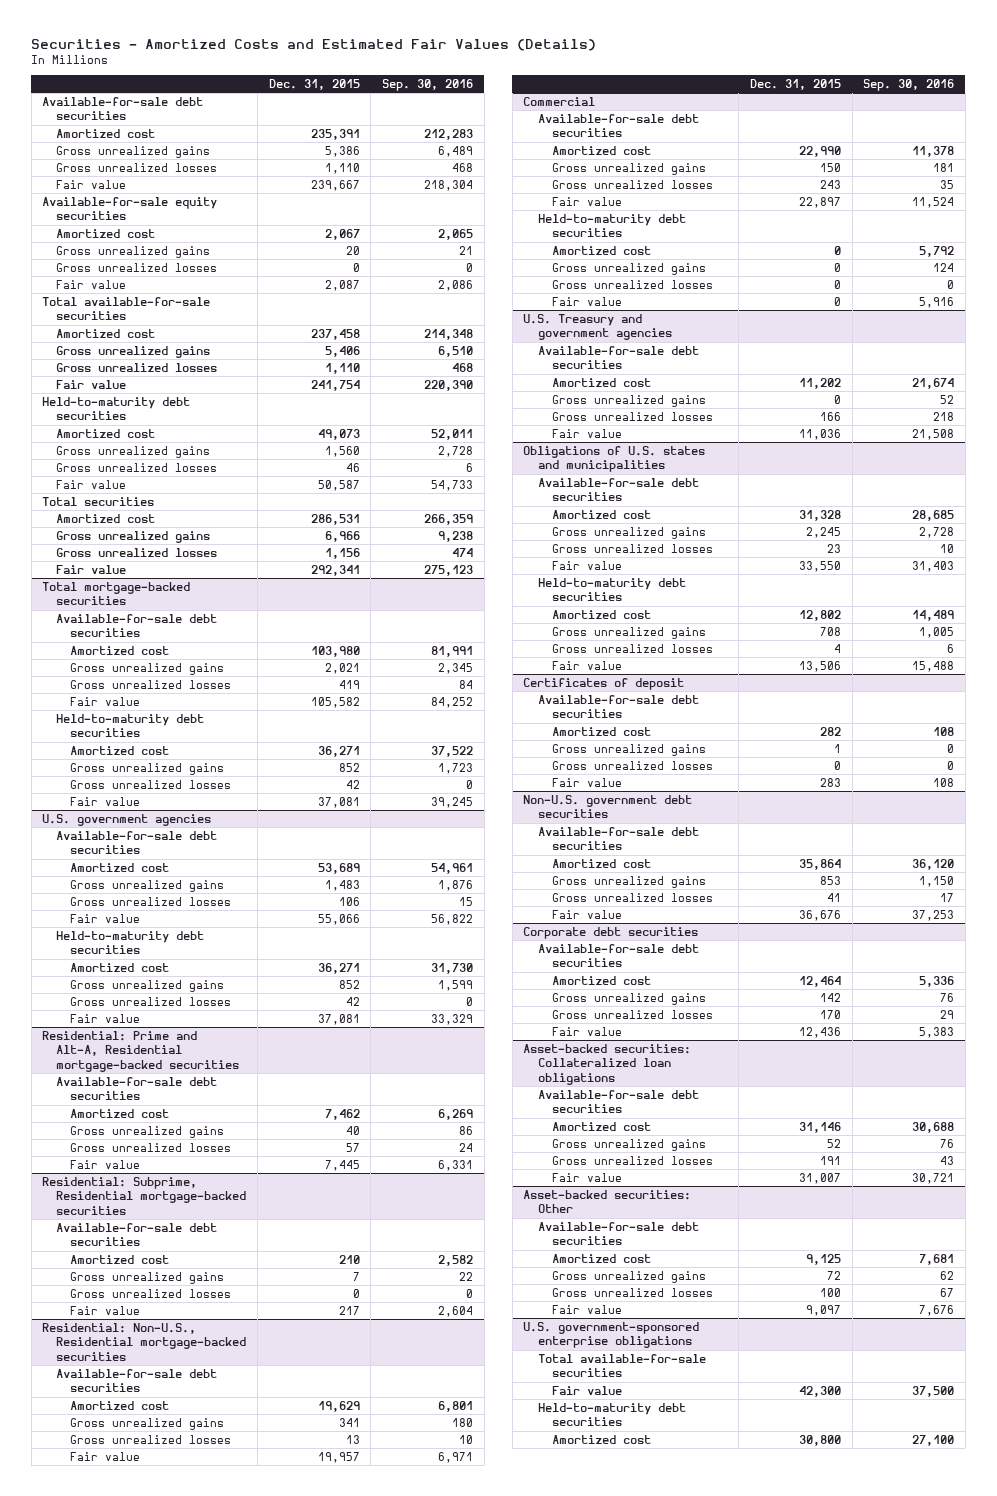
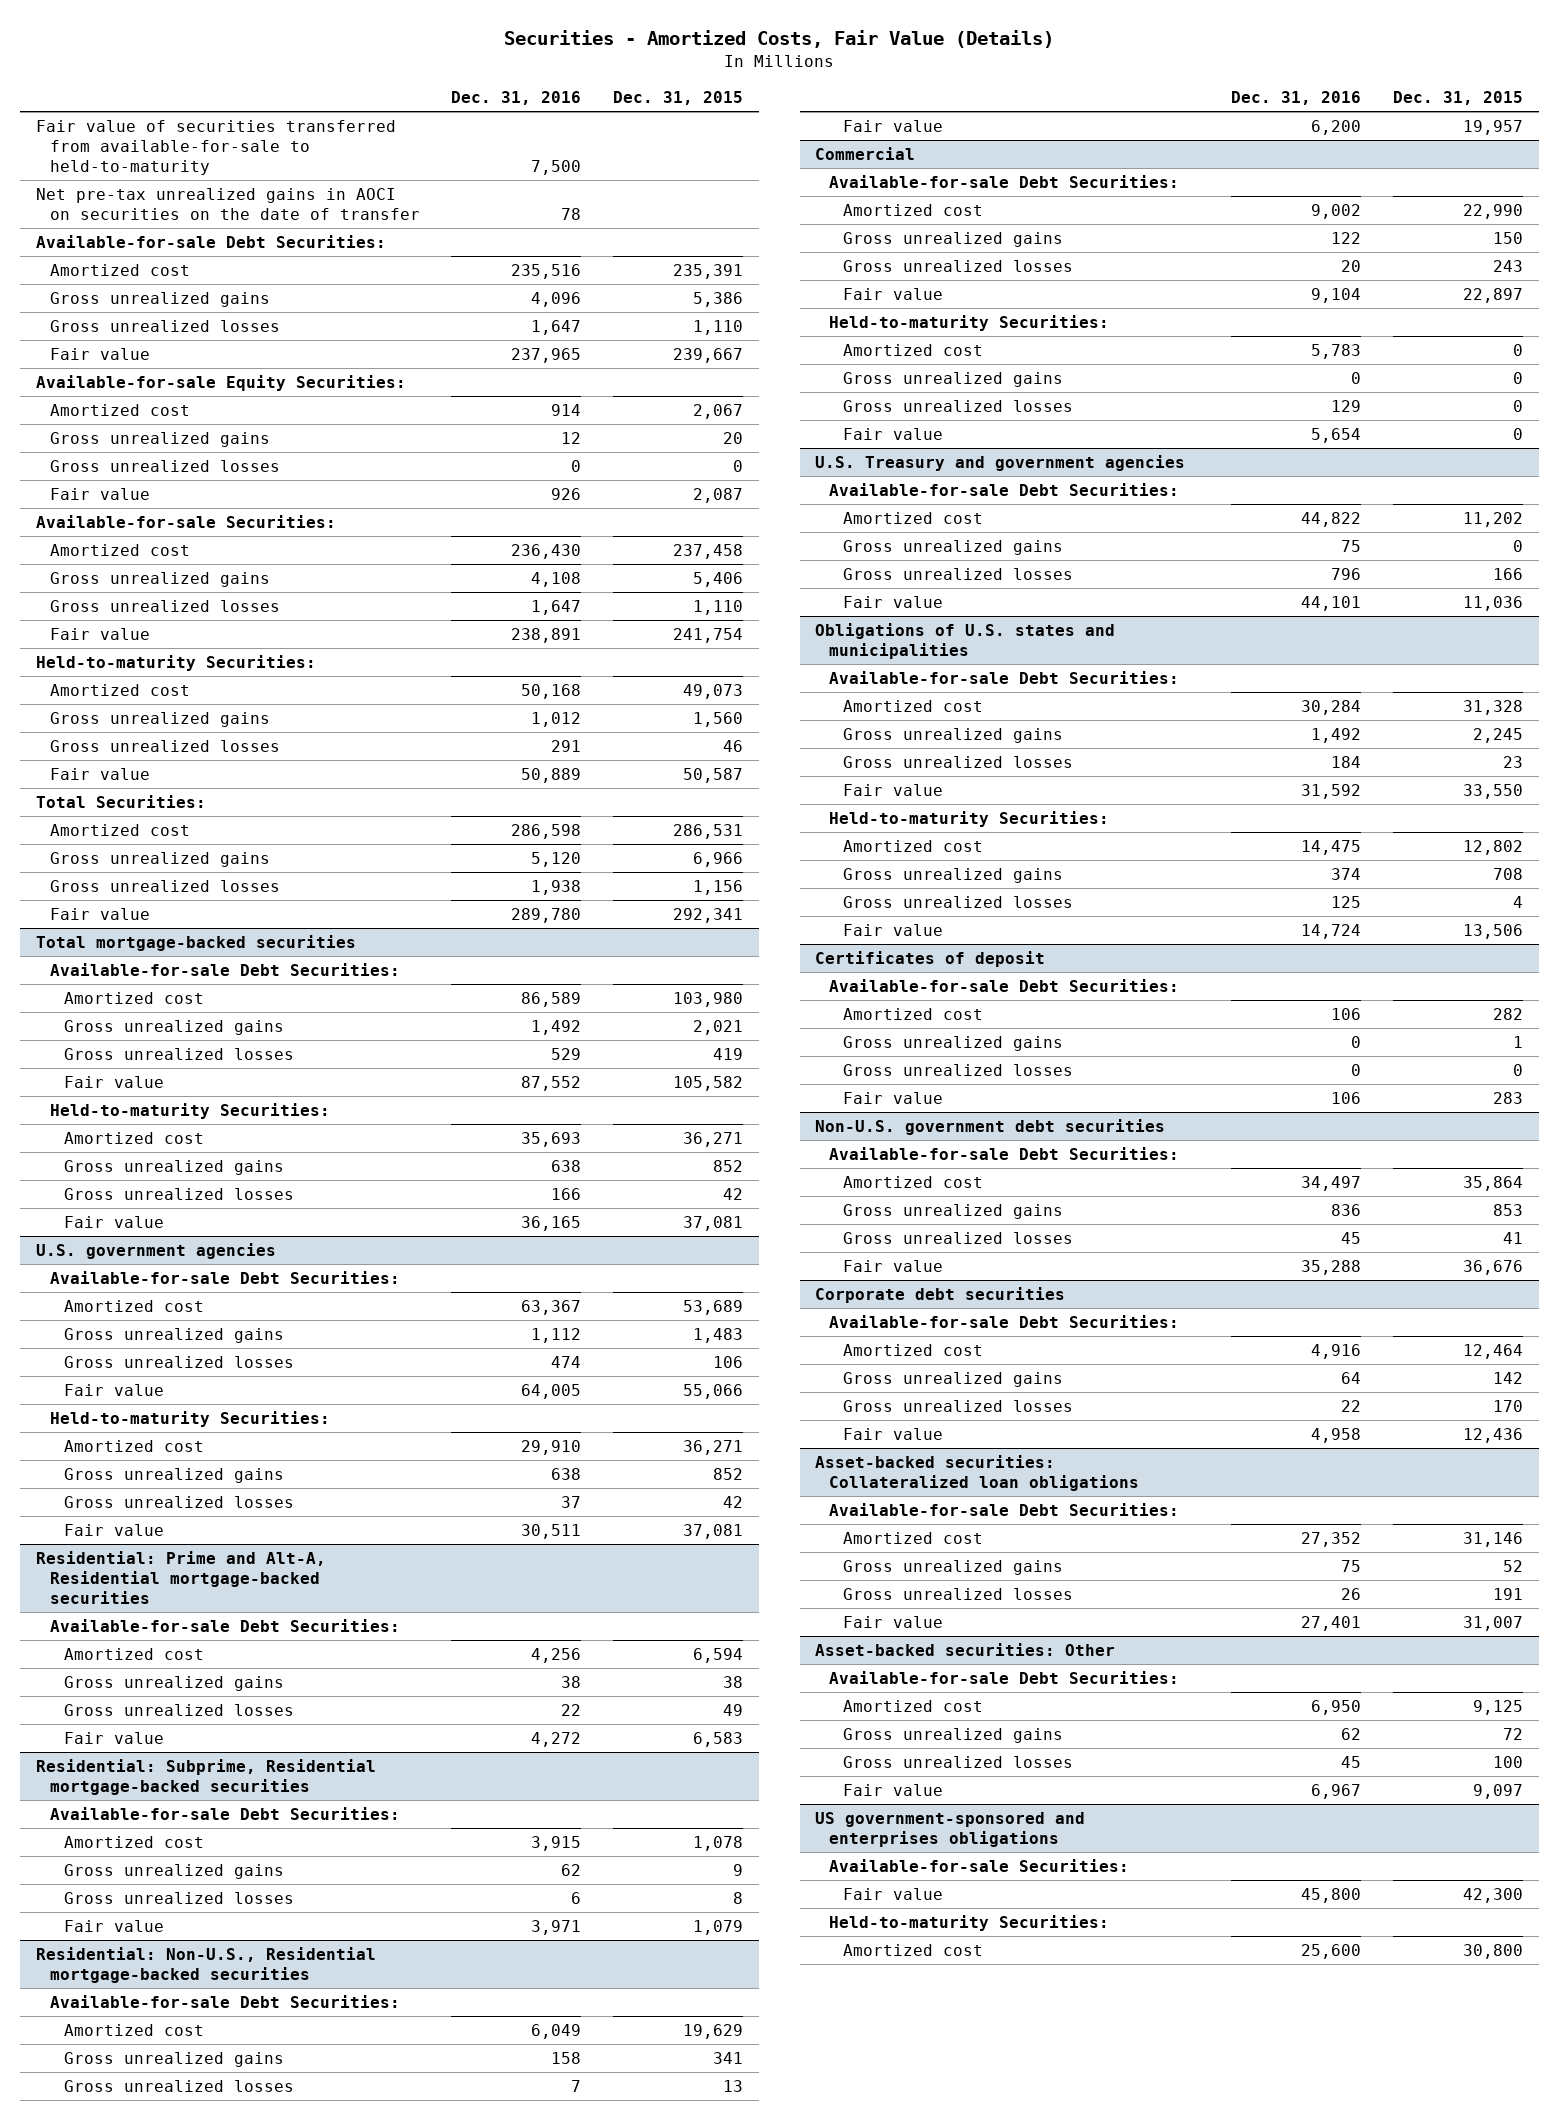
- Securities - Amortized Costs and Estimated Fair Values (Details)
+ Securities - Amortized Costs, Fair Value (Details)
- | Dec. 31, 2015 | Sep. 30, 2016
+ | Dec. 31, 2016 | Dec. 31, 2015
- Available-for-sale debt securities
+ Fair value of securities transferred from available-for-sale to held-to-maturity | 7,500 |
+ Net pre-tax unrealized gains in AOCI on securities on the date of transfer | 78 |
+ Available-for-sale Debt Securities:
- Available-for-sale equity securities
+ Available-for-sale Equity Securities:
- Total available-for-sale securities
+ Available-for-sale Securities:
- Held-to-maturity debt securities
+ Held-to-maturity Securities:
- Total securities
+ Total Securities:
@ Total mortgage-backed securities
- Available-for-sale debt securities
+ Available-for-sale Debt Securities:
- Held-to-maturity debt securities
+ Held-to-maturity Securities:
@ U.S. government agencies
- Available-for-sale debt securities
+ Available-for-sale Debt Securities:
- Held-to-maturity debt securities
+ Held-to-maturity Securities:
@ Residential: Prime and Alt-A, Residential mortgage-backed securities
- Available-for-sale debt securities
- Amortized cost | 7,462 | 6,269
- Gross unrealized gains | 40 | 86
- Gross unrealized losses | 57 | 24
- Fair value | 7,445 | 6,331
+ Available-for-sale Debt Securities:
+ Amortized cost | 4,256 | 6,594
+ Gross unrealized gains | 38 | 38
+ Gross unrealized losses | 22 | 49
+ Fair value | 4,272 | 6,583
@ Residential: Subprime, Residential mortgage-backed securities
- Available-for-sale debt securities
- Amortized cost | 210 | 2,582
- Gross unrealized gains | 7 | 22
- Gross unrealized losses | 0 | 0
- Fair value | 217 | 2,604
+ Available-for-sale Debt Securities:
+ Amortized cost | 3,915 | 1,078
+ Gross unrealized gains | 62 | 9
+ Gross unrealized losses | 6 | 8
+ Fair value | 3,971 | 1,079
@ Residential: Non-U.S., Residential mortgage-backed securities
- Available-for-sale debt securities
+ Available-for-sale Debt Securities:
@ Commercial
- Available-for-sale debt securities
+ Available-for-sale Debt Securities:
- Held-to-maturity debt securities
+ Held-to-maturity Securities:
@ U.S. Treasury and government agencies
- Available-for-sale debt securities
+ Available-for-sale Debt Securities:
@ Obligations of U.S. states and municipalities
- Available-for-sale debt securities
+ Available-for-sale Debt Securities:
- Held-to-maturity debt securities
+ Held-to-maturity Securities:
@ Certificates of deposit
- Available-for-sale debt securities
+ Available-for-sale Debt Securities:
@ Non-U.S. government debt securities
- Available-for-sale debt securities
+ Available-for-sale Debt Securities:
@ Corporate debt securities
- Available-for-sale debt securities
+ Available-for-sale Debt Securities:
@ Asset-backed securities: Collateralized loan obligations
- Available-for-sale debt securities
+ Available-for-sale Debt Securities:
@ Asset-backed securities: Other
- Available-for-sale debt securities
+ Available-for-sale Debt Securities:
- U.S. government-sponsored enterprise obligations
- Total available-for-sale securities
+ US government-sponsored and enterprises obligations
+ Available-for-sale Securities:
- Held-to-maturity debt securities
+ Held-to-maturity Securities:

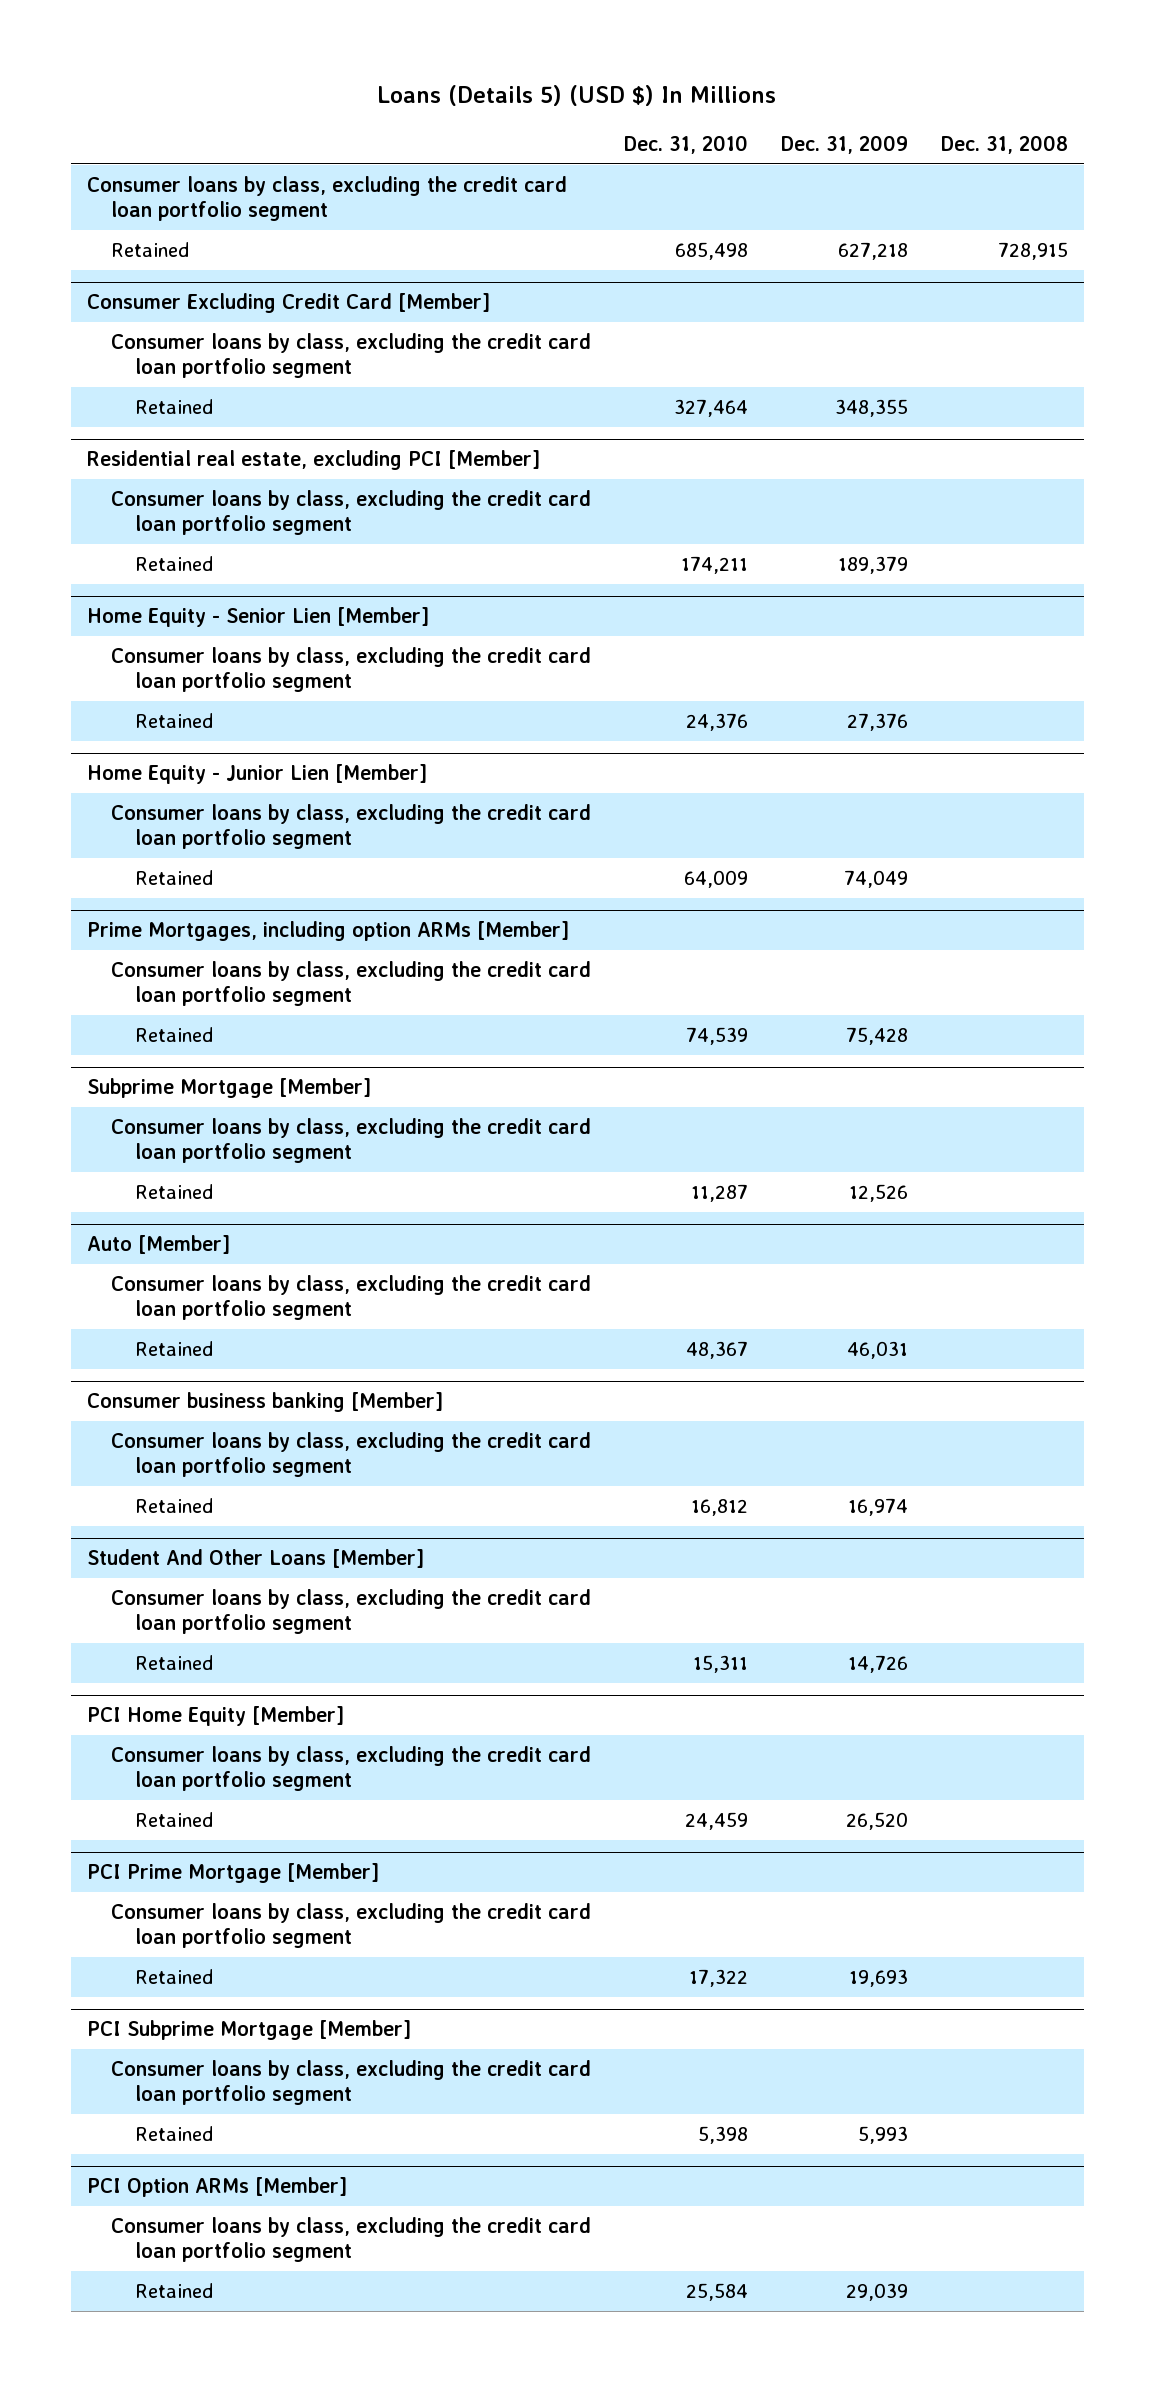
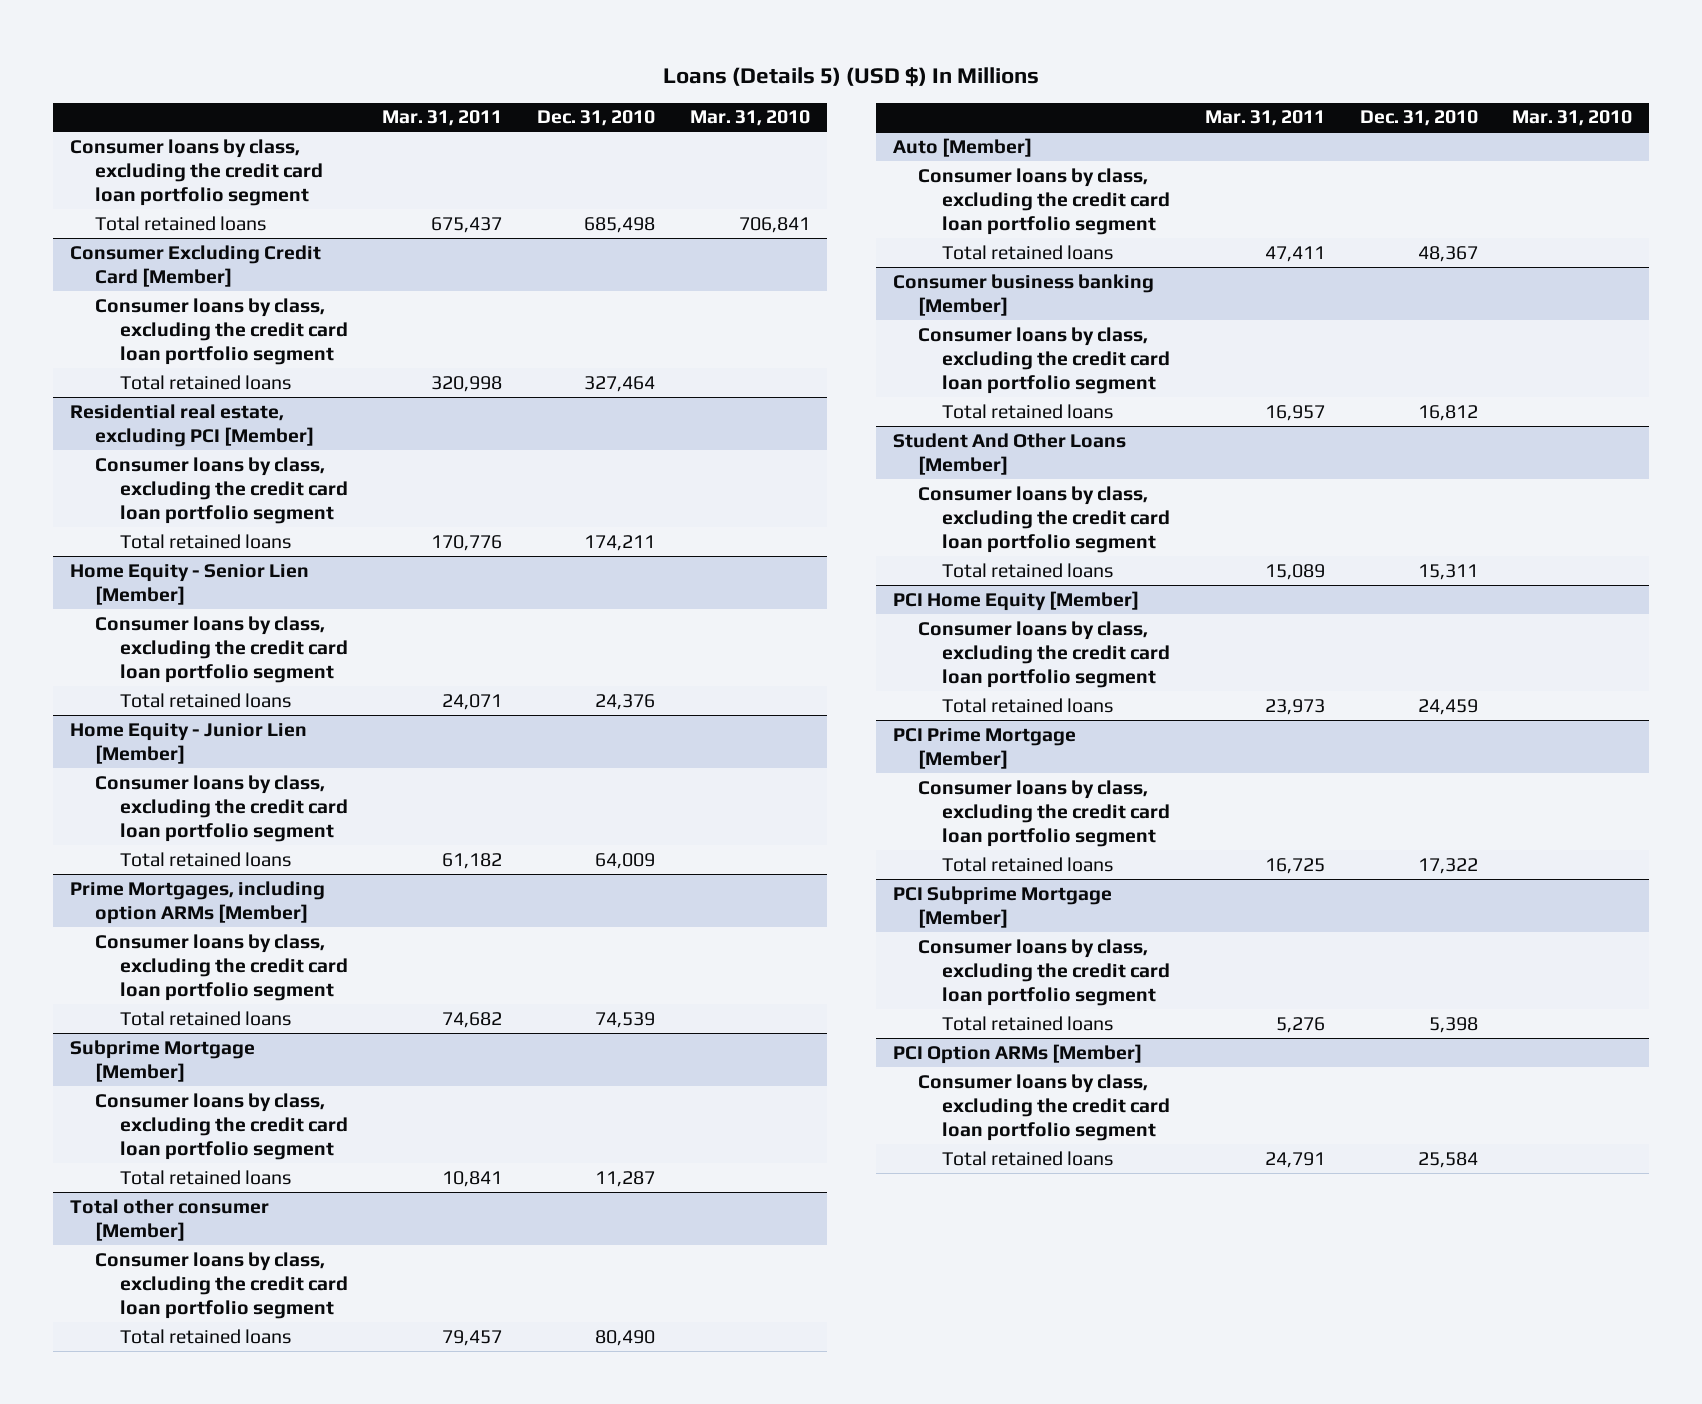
- | Dec. 31, 2010 | Dec. 31, 2009 | Dec. 31, 2008
+ | Mar. 31, 2011 | Dec. 31, 2010 | Mar. 31, 2010
- Retained | 685,498 | 627,218 | 728,915
+ Total retained loans | 675,437 | 685,498 | 706,841
@ Consumer Excluding Credit Card [Member]
- Retained | 327,464 | 348,355 |
+ Total retained loans | 320,998 | 327,464 |
@ Residential real estate, excluding PCI [Member]
- Retained | 174,211 | 189,379 |
+ Total retained loans | 170,776 | 174,211 |
@ Home Equity - Senior Lien [Member]
- Retained | 24,376 | 27,376 |
+ Total retained loans | 24,071 | 24,376 |
@ Home Equity - Junior Lien [Member]
- Retained | 64,009 | 74,049 |
+ Total retained loans | 61,182 | 64,009 |
@ Prime Mortgages, including option ARMs [Member]
- Retained | 74,539 | 75,428 |
+ Total retained loans | 74,682 | 74,539 |
@ Subprime Mortgage [Member]
- Retained | 11,287 | 12,526 |
+ Total retained loans | 10,841 | 11,287 |
+ Total other consumer [Member]
+ Consumer loans by class, excluding the credit card loan portfolio segment
+ Total retained loans | 79,457 | 80,490 |
@ Auto [Member]
- Retained | 48,367 | 46,031 |
+ Total retained loans | 47,411 | 48,367 |
@ Consumer business banking [Member]
- Retained | 16,812 | 16,974 |
+ Total retained loans | 16,957 | 16,812 |
@ Student And Other Loans [Member]
- Retained | 15,311 | 14,726 |
+ Total retained loans | 15,089 | 15,311 |
@ PCI Home Equity [Member]
- Retained | 24,459 | 26,520 |
+ Total retained loans | 23,973 | 24,459 |
@ PCI Prime Mortgage [Member]
- Retained | 17,322 | 19,693 |
+ Total retained loans | 16,725 | 17,322 |
@ PCI Subprime Mortgage [Member]
- Retained | 5,398 | 5,993 |
+ Total retained loans | 5,276 | 5,398 |
@ PCI Option ARMs [Member]
- Retained | 25,584 | 29,039 |
+ Total retained loans | 24,791 | 25,584 |

